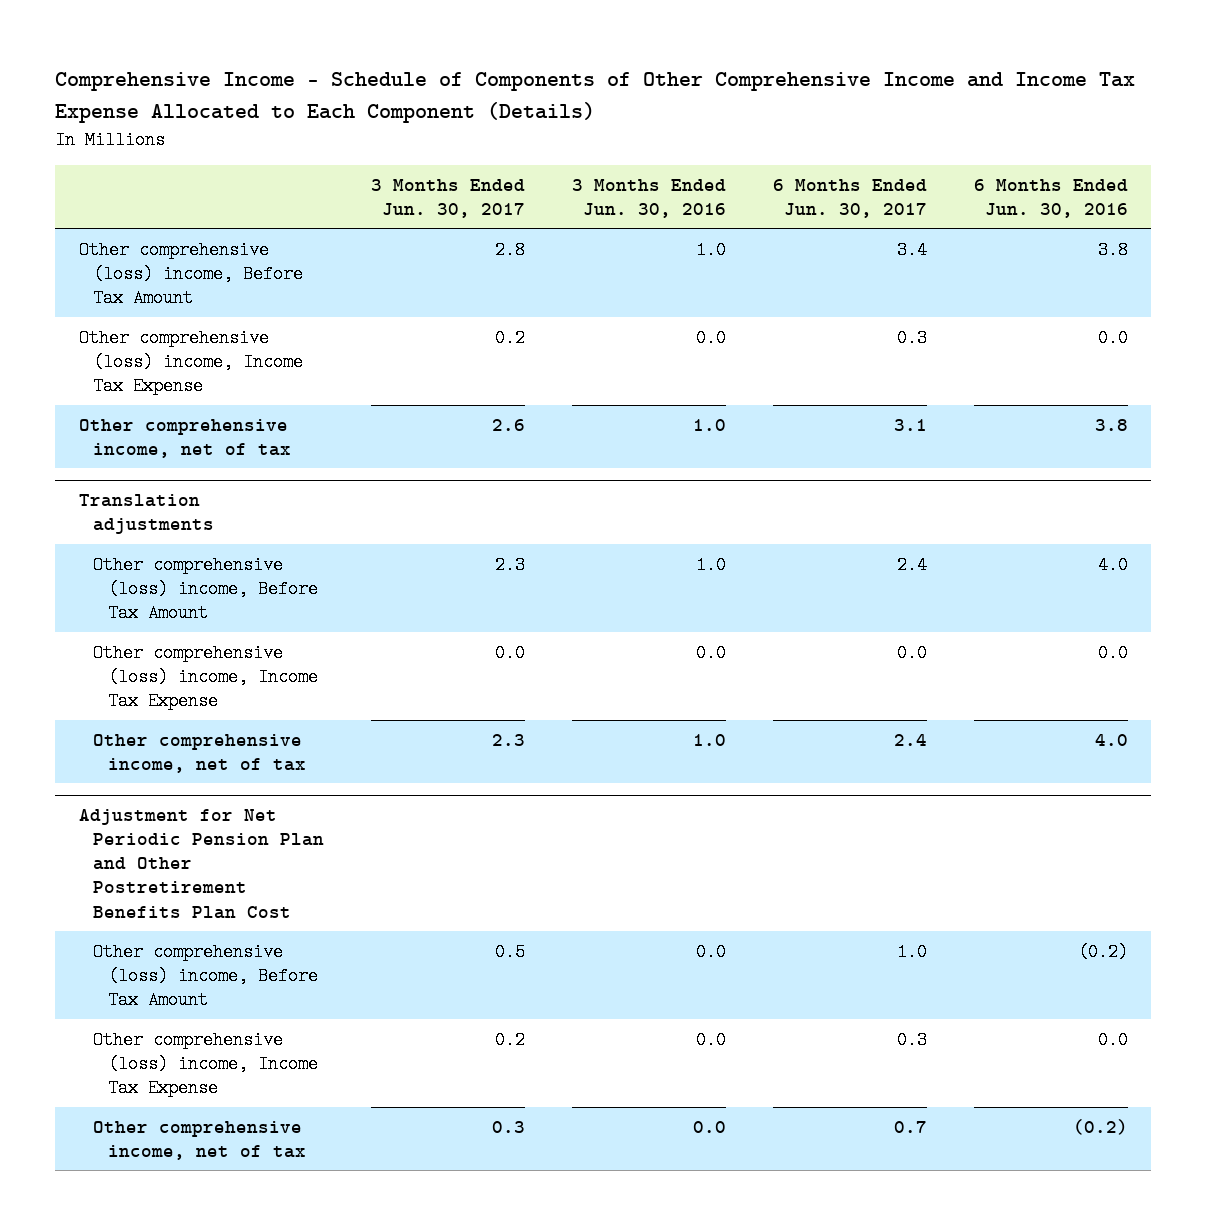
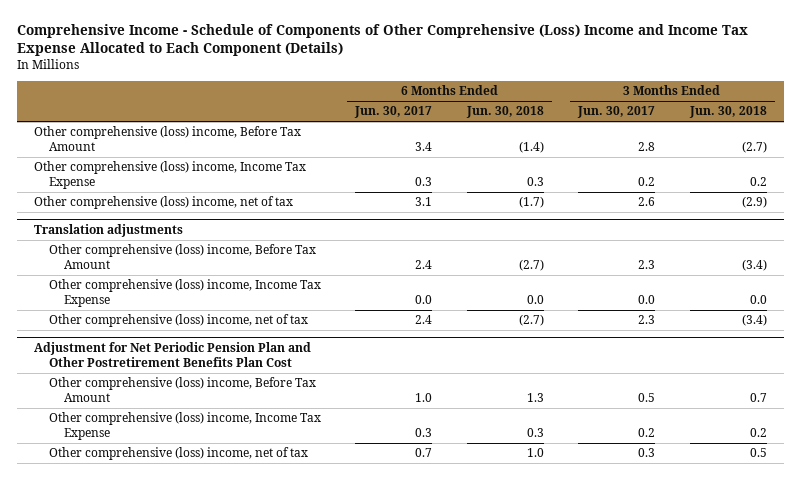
- Comprehensive Income - Schedule of Components of Other Comprehensive Income and Income Tax Expense Allocated to Each Component (Details)
+ Comprehensive Income - Schedule of Components of Other Comprehensive (Loss) Income and Income Tax Expense Allocated to Each Component (Details)
- | 3 Months Ended Jun. 30, 2017 | 3 Months Ended Jun. 30, 2016 | 6 Months Ended Jun. 30, 2017 | 6 Months Ended Jun. 30, 2016
+ | 6 Months Ended Jun. 30, 2017 | 6 Months Ended Jun. 30, 2018 | 3 Months Ended Jun. 30, 2017 | 3 Months Ended Jun. 30, 2018
- Other comprehensive income, net of tax | 2.6 | 1.0 | 3.1 | 3.8
+ Other comprehensive (loss) income, net of tax | 3.1 | (1.7) | 2.6 | (2.9)
@ Translation adjustments
- Other comprehensive income, net of tax | 2.3 | 1.0 | 2.4 | 4.0
+ Other comprehensive (loss) income, net of tax | 2.4 | (2.7) | 2.3 | (3.4)
@ Adjustment for Net Periodic Pension Plan and Other Postretirement Benefits Plan Cost
- Other comprehensive income, net of tax | 0.3 | 0.0 | 0.7 | (0.2)
+ Other comprehensive (loss) income, net of tax | 0.7 | 1.0 | 0.3 | 0.5

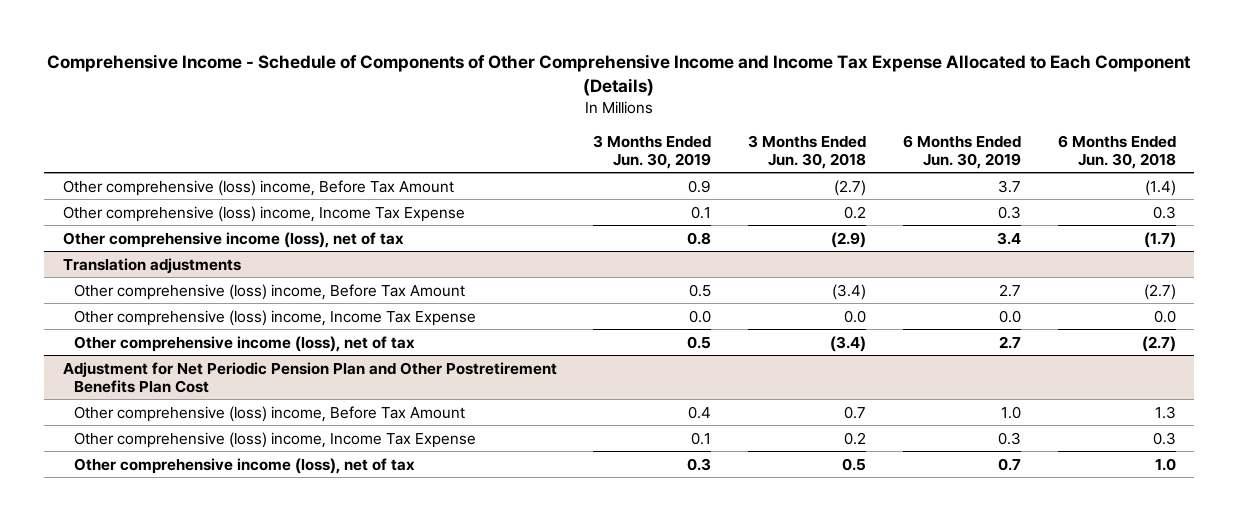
- Comprehensive Income - Schedule of Components of Other Comprehensive (Loss) Income and Income Tax Expense Allocated to Each Component (Details)
+ Comprehensive Income - Schedule of Components of Other Comprehensive Income and Income Tax Expense Allocated to Each Component (Details)
- | 6 Months Ended Jun. 30, 2017 | 6 Months Ended Jun. 30, 2018 | 3 Months Ended Jun. 30, 2017 | 3 Months Ended Jun. 30, 2018
+ | 3 Months Ended Jun. 30, 2019 | 3 Months Ended Jun. 30, 2018 | 6 Months Ended Jun. 30, 2019 | 6 Months Ended Jun. 30, 2018
- Other comprehensive (loss) income, net of tax | 3.1 | (1.7) | 2.6 | (2.9)
+ Other comprehensive income (loss), net of tax | 0.8 | (2.9) | 3.4 | (1.7)
@ Translation adjustments
- Other comprehensive (loss) income, net of tax | 2.4 | (2.7) | 2.3 | (3.4)
+ Other comprehensive income (loss), net of tax | 0.5 | (3.4) | 2.7 | (2.7)
@ Adjustment for Net Periodic Pension Plan and Other Postretirement Benefits Plan Cost
- Other comprehensive (loss) income, net of tax | 0.7 | 1.0 | 0.3 | 0.5
+ Other comprehensive income (loss), net of tax | 0.3 | 0.5 | 0.7 | 1.0

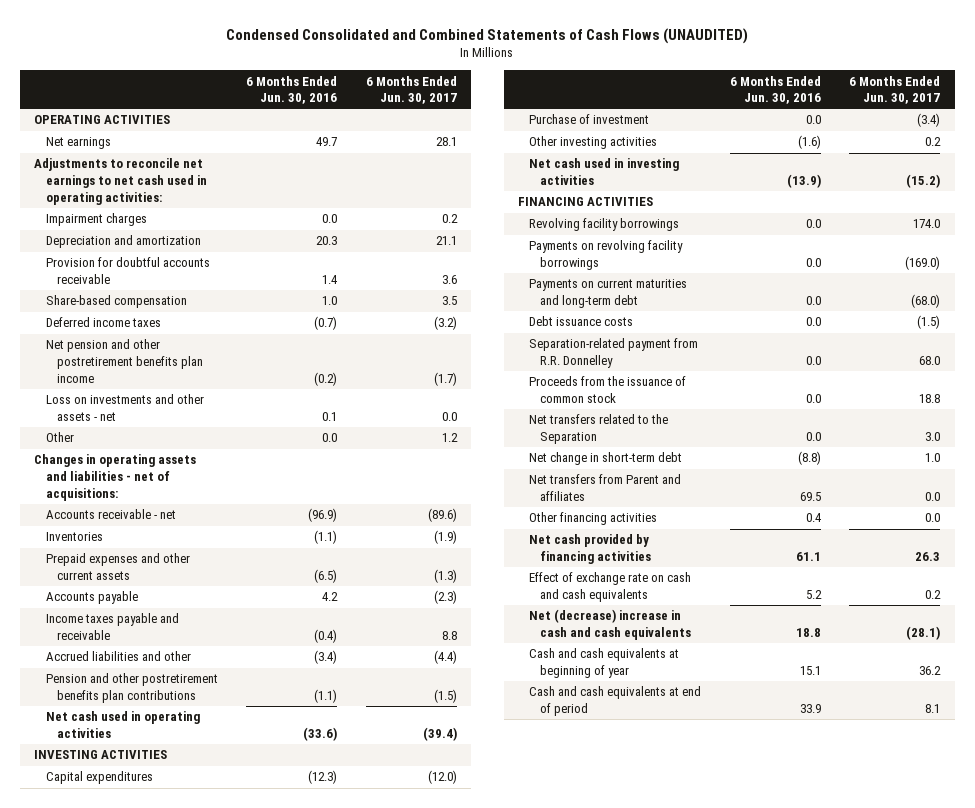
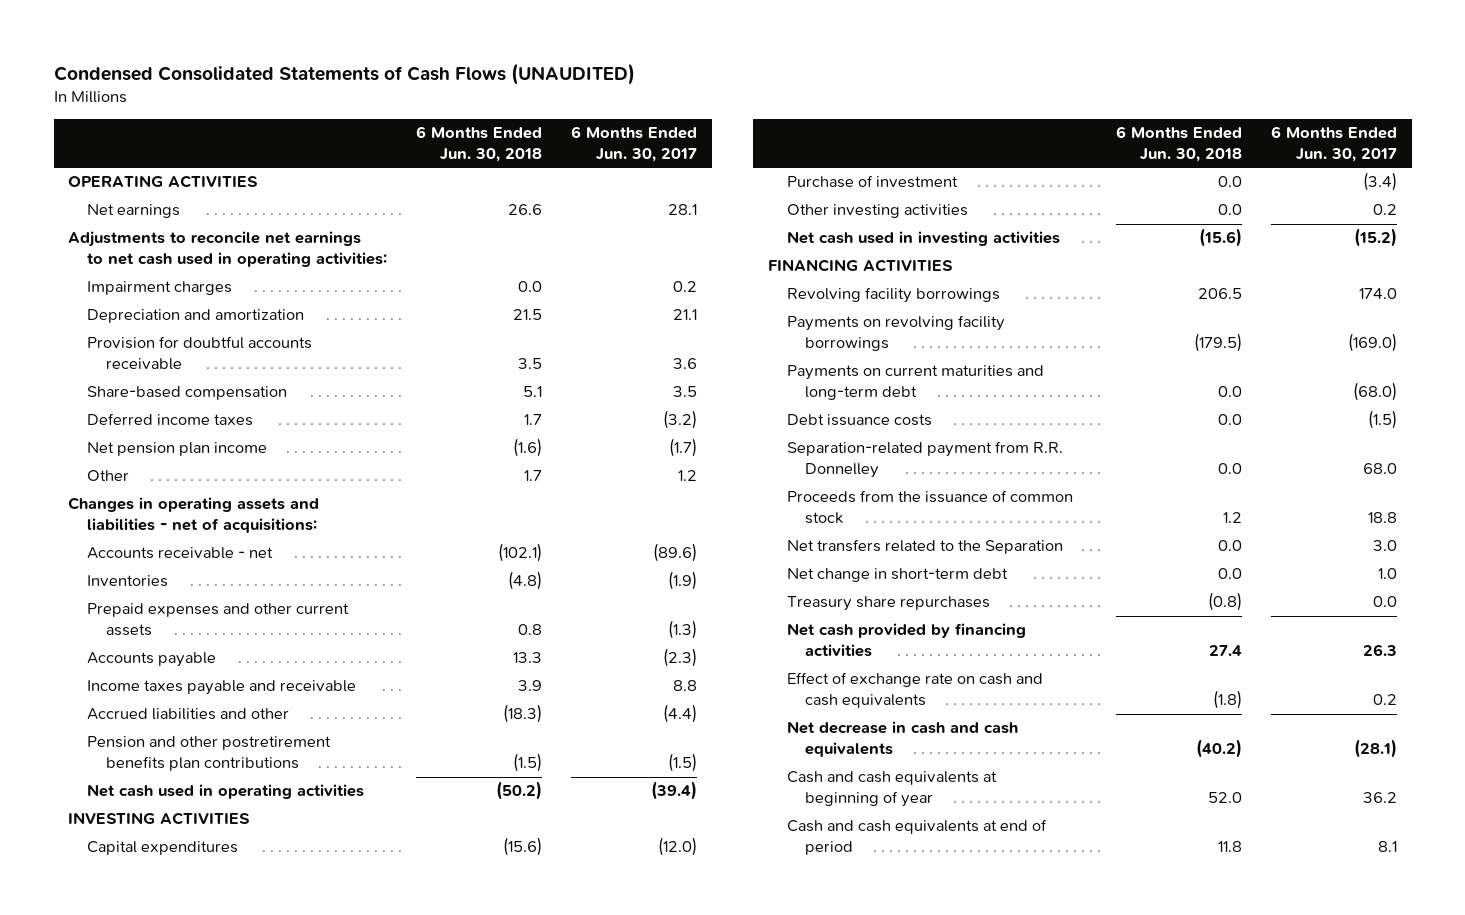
- Condensed Consolidated and Combined Statements of Cash Flows (UNAUDITED)
+ Condensed Consolidated Statements of Cash Flows (UNAUDITED)
- | 6 Months Ended Jun. 30, 2016 | 6 Months Ended Jun. 30, 2017
+ | 6 Months Ended Jun. 30, 2018 | 6 Months Ended Jun. 30, 2017
- Net pension and other postretirement benefits plan income | (0.2) | (1.7)
- Loss on investments and other assets - net | 0.1 | 0.0
+ Net pension plan income | (1.6) | (1.7)
- Net transfers from Parent and affiliates | 69.5 | 0.0
- Other financing activities | 0.4 | 0.0
+ Treasury share repurchases | (0.8) | 0.0
- Net (decrease) increase in cash and cash equivalents | 18.8 | (28.1)
+ Net decrease in cash and cash equivalents | (40.2) | (28.1)

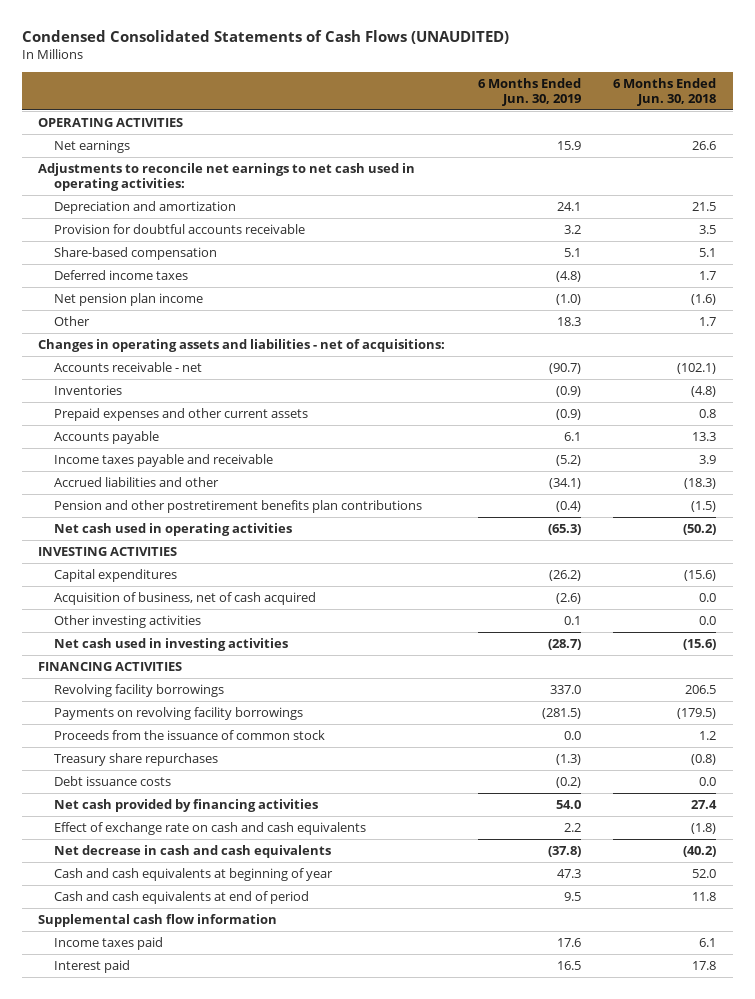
- | 6 Months Ended Jun. 30, 2018 | 6 Months Ended Jun. 30, 2017
+ | 6 Months Ended Jun. 30, 2019 | 6 Months Ended Jun. 30, 2018
- Impairment charges | 0.0 | 0.2
- Purchase of investment | 0.0 | (3.4)
+ Acquisition of business, net of cash acquired | (2.6) | 0.0
- Payments on current maturities and long-term debt | 0.0 | (68.0)
- Separation-related payment from R.R. Donnelley | 0.0 | 68.0
- Net transfers related to the Separation | 0.0 | 3.0
- Net change in short-term debt | 0.0 | 1.0
moved down: Debt issuance costs | (0.2) | 0.0
+ Supplemental cash flow information
+ Income taxes paid | 17.6 | 6.1
+ Interest paid | 16.5 | 17.8

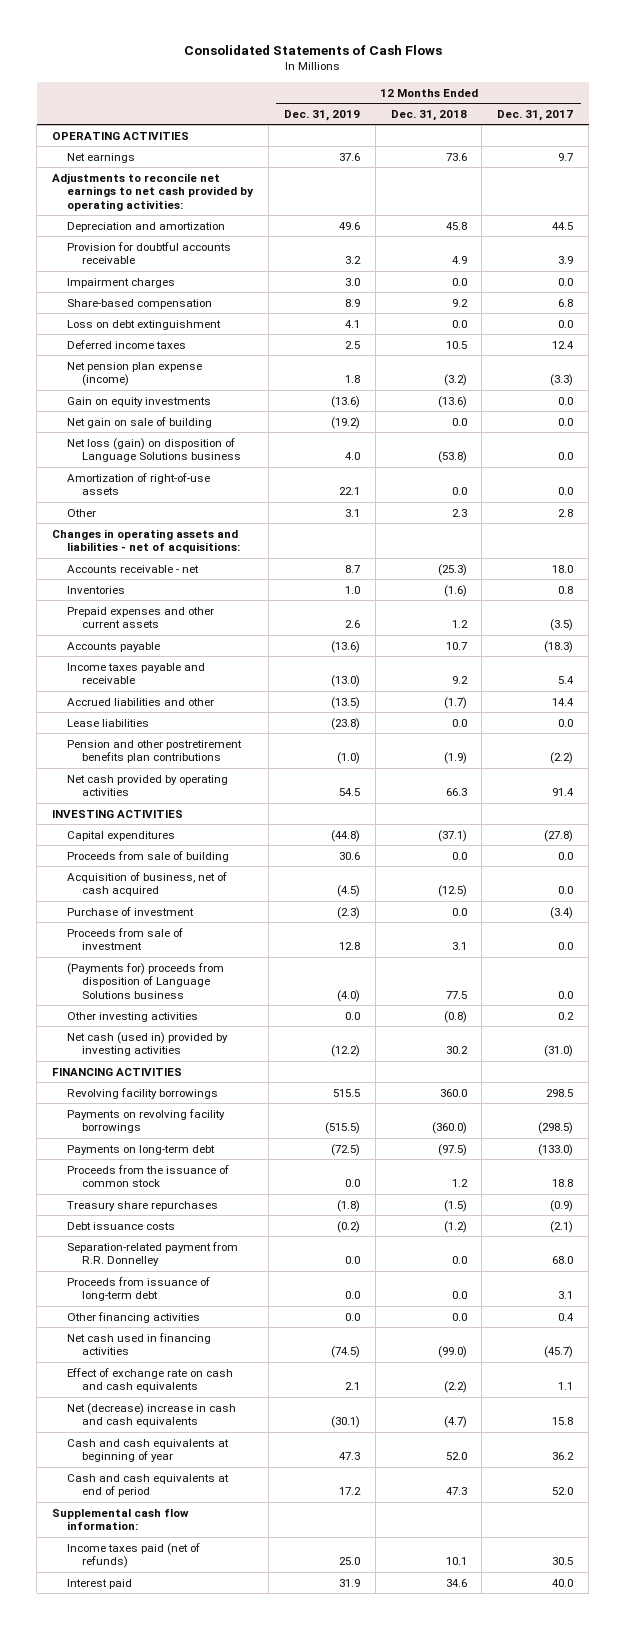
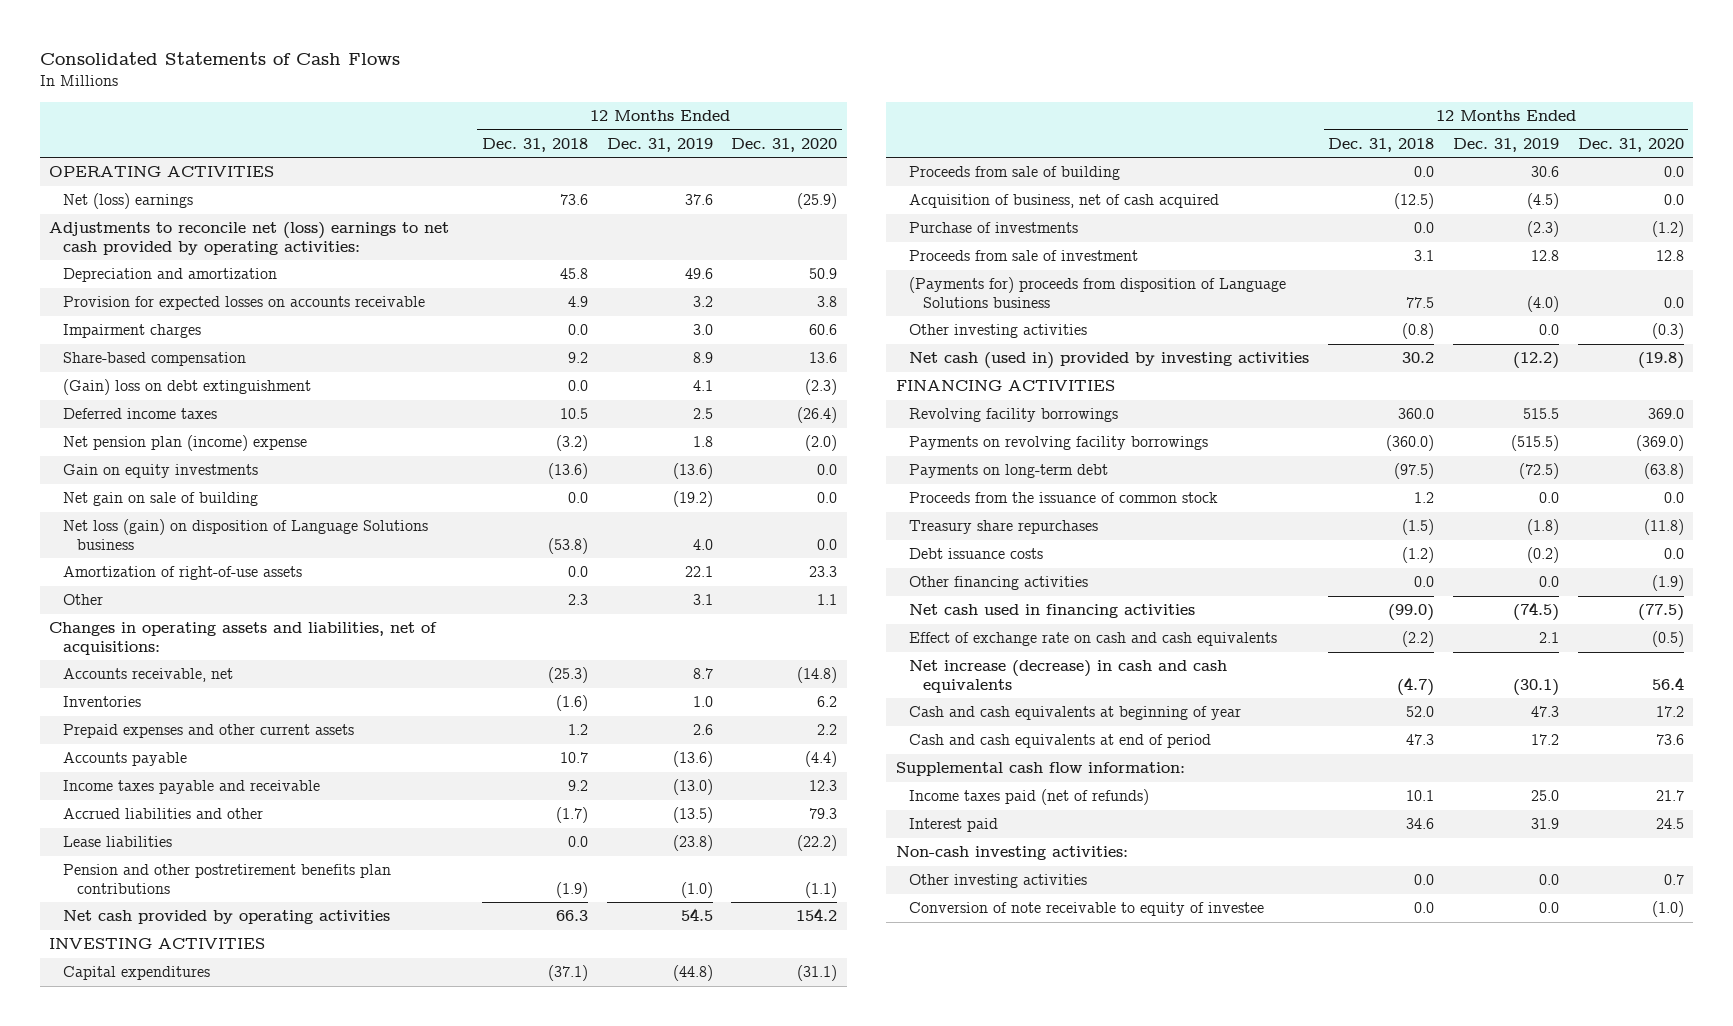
- | 12 Months Ended Dec. 31, 2019 | 12 Months Ended Dec. 31, 2018 | 12 Months Ended Dec. 31, 2017
+ | 12 Months Ended Dec. 31, 2018 | 12 Months Ended Dec. 31, 2019 | 12 Months Ended Dec. 31, 2020
- Net earnings | 37.6 | 73.6 | 9.7
- Adjustments to reconcile net earnings to net cash provided by operating activities:
+ Net (loss) earnings | 73.6 | 37.6 | (25.9)
+ Adjustments to reconcile net (loss) earnings to net cash provided by operating activities:
- Provision for doubtful accounts receivable | 3.2 | 4.9 | 3.9
+ Provision for expected losses on accounts receivable | 4.9 | 3.2 | 3.8
- Loss on debt extinguishment | 4.1 | 0.0 | 0.0
+ (Gain) loss on debt extinguishment | 0.0 | 4.1 | (2.3)
- Net pension plan expense (income) | 1.8 | (3.2) | (3.3)
+ Net pension plan (income) expense | (3.2) | 1.8 | (2.0)
- Changes in operating assets and liabilities - net of acquisitions:
- Accounts receivable - net | 8.7 | (25.3) | 18.0
+ Changes in operating assets and liabilities, net of acquisitions:
+ Accounts receivable, net | (25.3) | 8.7 | (14.8)
- Purchase of investment | (2.3) | 0.0 | (3.4)
+ Purchase of investments | 0.0 | (2.3) | (1.2)
- Separation-related payment from R.R. Donnelley | 0.0 | 0.0 | 68.0
- Proceeds from issuance of long-term debt | 0.0 | 0.0 | 3.1
- Net (decrease) increase in cash and cash equivalents | (30.1) | (4.7) | 15.8
+ Net increase (decrease) in cash and cash equivalents | (4.7) | (30.1) | 56.4
+ Non-cash investing activities:
+ Other investing activities | 0.0 | 0.0 | 0.7
+ Conversion of note receivable to equity of investee | 0.0 | 0.0 | (1.0)

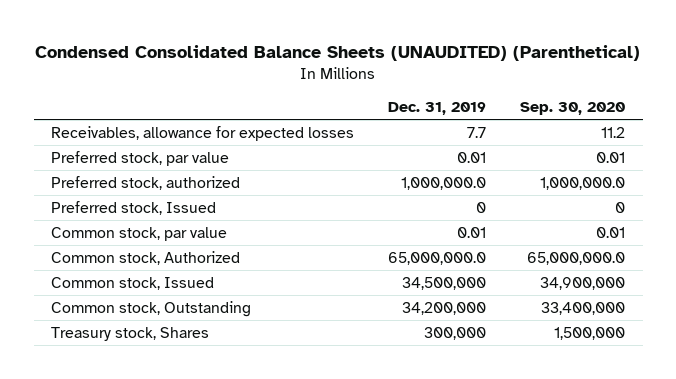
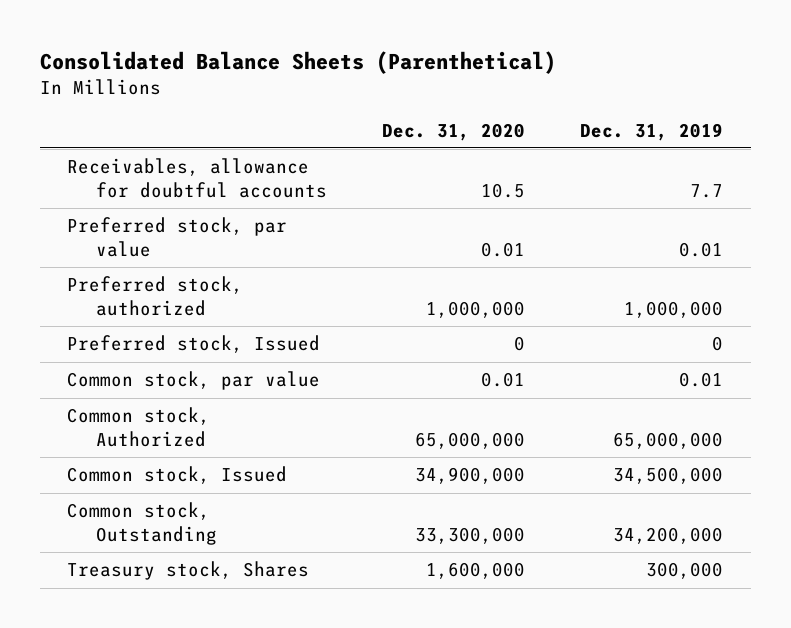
- Condensed Consolidated Balance Sheets (UNAUDITED) (Parenthetical)
+ Consolidated Balance Sheets (Parenthetical)
- | Dec. 31, 2019 | Sep. 30, 2020
+ | Dec. 31, 2020 | Dec. 31, 2019
- Receivables, allowance for expected losses | 7.7 | 11.2
+ Receivables, allowance for doubtful accounts | 10.5 | 7.7
- Preferred stock, authorized | 1,000,000.0 | 1,000,000.0
+ Preferred stock, authorized | 1,000,000 | 1,000,000
- Common stock, Authorized | 65,000,000.0 | 65,000,000.0
+ Common stock, Authorized | 65,000,000 | 65,000,000

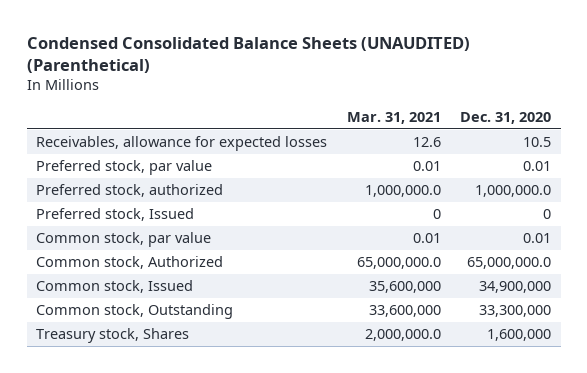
- Consolidated Balance Sheets (Parenthetical)
+ Condensed Consolidated Balance Sheets (UNAUDITED) (Parenthetical)
- | Dec. 31, 2020 | Dec. 31, 2019
+ | Mar. 31, 2021 | Dec. 31, 2020
- Receivables, allowance for doubtful accounts | 10.5 | 7.7
+ Receivables, allowance for expected losses | 12.6 | 10.5
- Preferred stock, authorized | 1,000,000 | 1,000,000
+ Preferred stock, authorized | 1,000,000.0 | 1,000,000.0
- Common stock, Authorized | 65,000,000 | 65,000,000
+ Common stock, Authorized | 65,000,000.0 | 65,000,000.0

